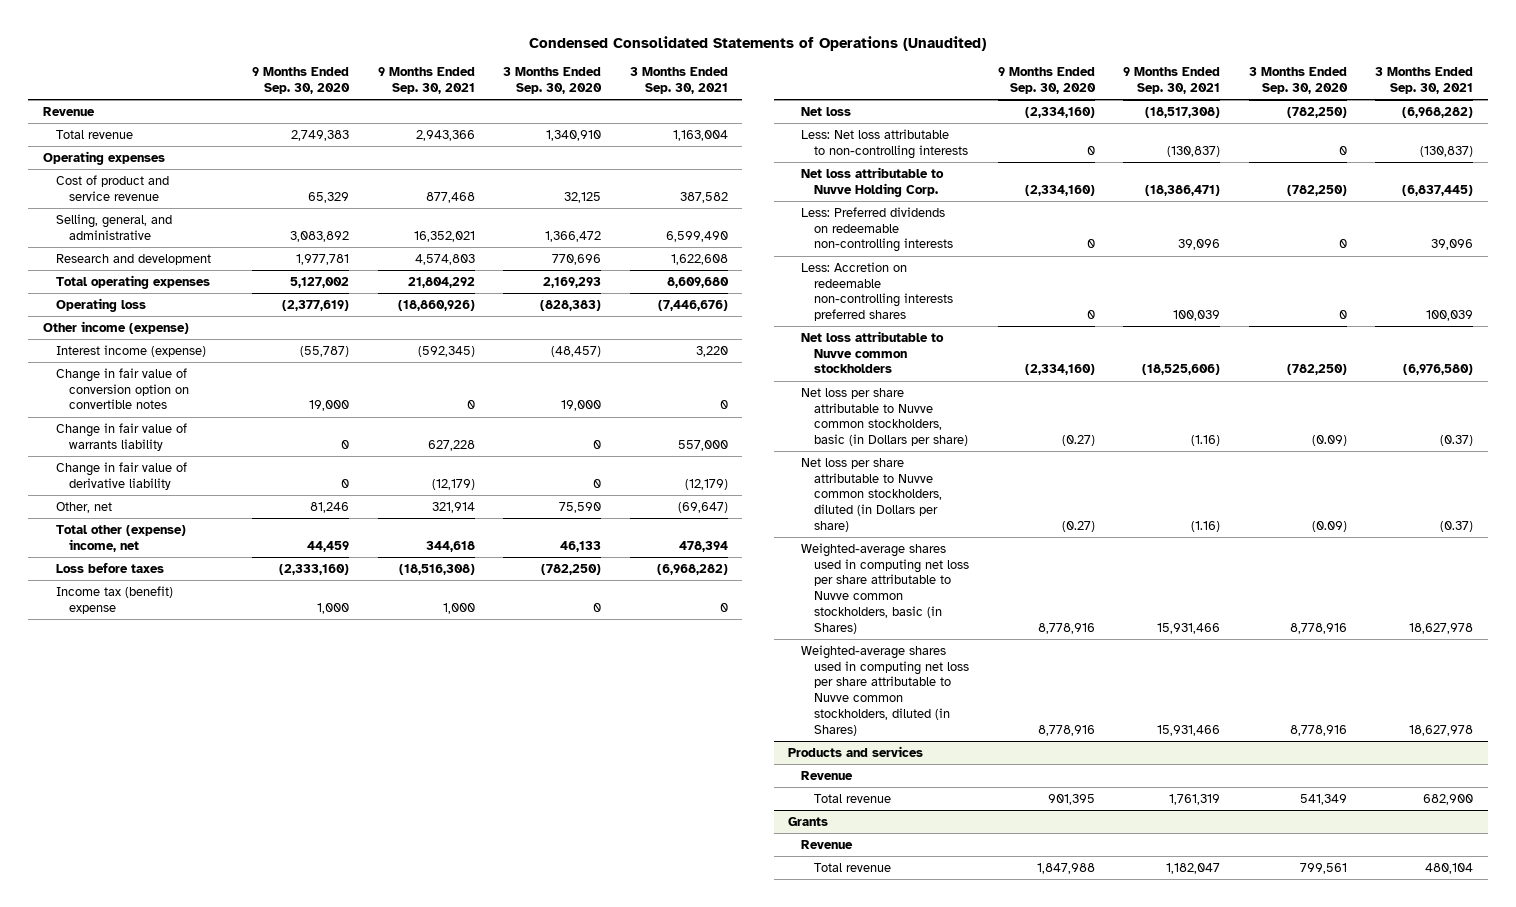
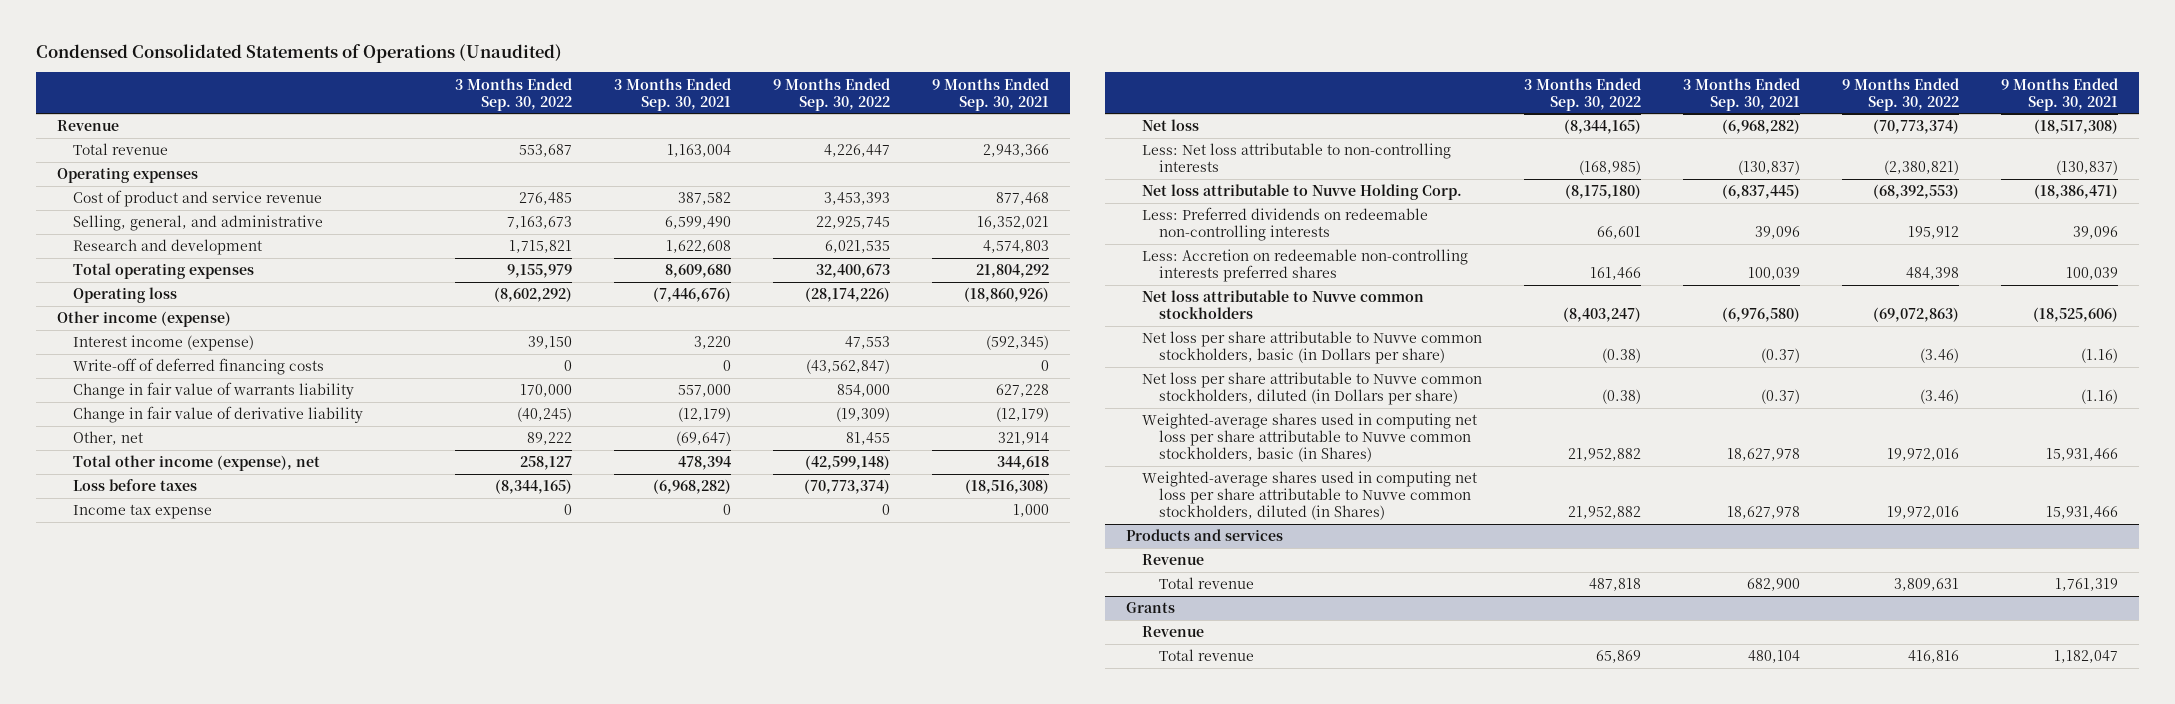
- | 9 Months Ended Sep. 30, 2020 | 9 Months Ended Sep. 30, 2021 | 3 Months Ended Sep. 30, 2020 | 3 Months Ended Sep. 30, 2021
+ | 3 Months Ended Sep. 30, 2022 | 3 Months Ended Sep. 30, 2021 | 9 Months Ended Sep. 30, 2022 | 9 Months Ended Sep. 30, 2021
- Change in fair value of conversion option on convertible notes | 19,000 | 0 | 19,000 | 0
+ Write-off of deferred financing costs | 0 | 0 | (43,562,847) | 0
- Total other (expense) income, net | 44,459 | 344,618 | 46,133 | 478,394
+ Total other income (expense), net | 258,127 | 478,394 | (42,599,148) | 344,618
- Income tax (benefit) expense | 1,000 | 1,000 | 0 | 0
+ Income tax expense | 0 | 0 | 0 | 1,000

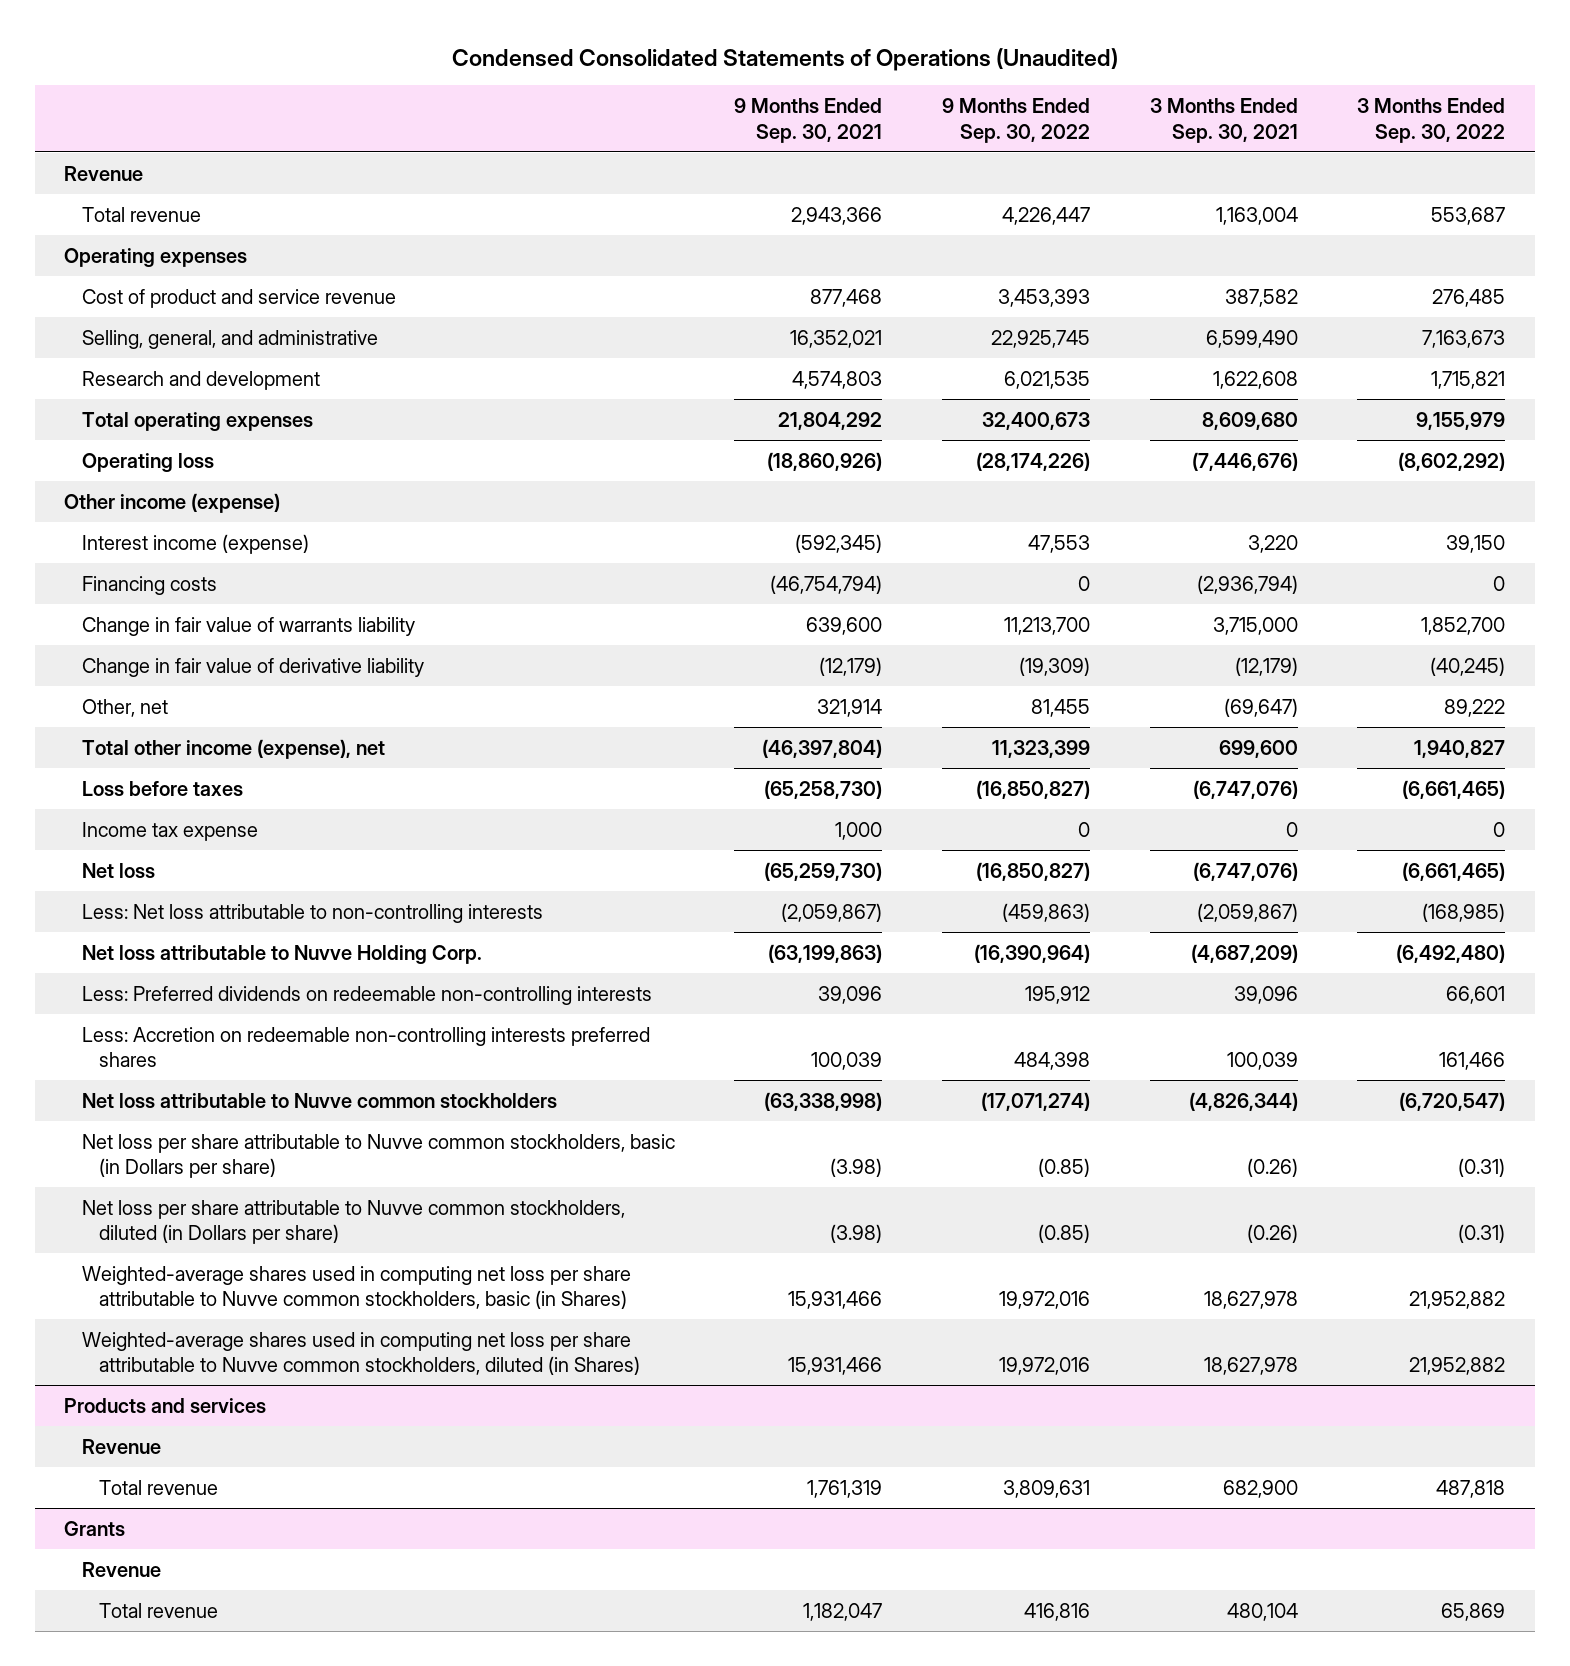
- | 3 Months Ended Sep. 30, 2022 | 3 Months Ended Sep. 30, 2021 | 9 Months Ended Sep. 30, 2022 | 9 Months Ended Sep. 30, 2021
+ | 9 Months Ended Sep. 30, 2021 | 9 Months Ended Sep. 30, 2022 | 3 Months Ended Sep. 30, 2021 | 3 Months Ended Sep. 30, 2022
- Write-off of deferred financing costs | 0 | 0 | (43,562,847) | 0
- Change in fair value of warrants liability | 170,000 | 557,000 | 854,000 | 627,228
+ Financing costs | (46,754,794) | 0 | (2,936,794) | 0
+ Change in fair value of warrants liability | 639,600 | 11,213,700 | 3,715,000 | 1,852,700
- Total other income (expense), net | 258,127 | 478,394 | (42,599,148) | 344,618
- Loss before taxes | (8,344,165) | (6,968,282) | (70,773,374) | (18,516,308)
+ Total other income (expense), net | (46,397,804) | 11,323,399 | 699,600 | 1,940,827
+ Loss before taxes | (65,258,730) | (16,850,827) | (6,747,076) | (6,661,465)
- Net loss | (8,344,165) | (6,968,282) | (70,773,374) | (18,517,308)
- Less: Net loss attributable to non-controlling interests | (168,985) | (130,837) | (2,380,821) | (130,837)
- Net loss attributable to Nuvve Holding Corp. | (8,175,180) | (6,837,445) | (68,392,553) | (18,386,471)
+ Net loss | (65,259,730) | (16,850,827) | (6,747,076) | (6,661,465)
+ Less: Net loss attributable to non-controlling interests | (2,059,867) | (459,863) | (2,059,867) | (168,985)
+ Net loss attributable to Nuvve Holding Corp. | (63,199,863) | (16,390,964) | (4,687,209) | (6,492,480)
- Net loss attributable to Nuvve common stockholders | (8,403,247) | (6,976,580) | (69,072,863) | (18,525,606)
- Net loss per share attributable to Nuvve common stockholders, basic (in Dollars per share) | (0.38) | (0.37) | (3.46) | (1.16)
- Net loss per share attributable to Nuvve common stockholders, diluted (in Dollars per share) | (0.38) | (0.37) | (3.46) | (1.16)
+ Net loss attributable to Nuvve common stockholders | (63,338,998) | (17,071,274) | (4,826,344) | (6,720,547)
+ Net loss per share attributable to Nuvve common stockholders, basic (in Dollars per share) | (3.98) | (0.85) | (0.26) | (0.31)
+ Net loss per share attributable to Nuvve common stockholders, diluted (in Dollars per share) | (3.98) | (0.85) | (0.26) | (0.31)

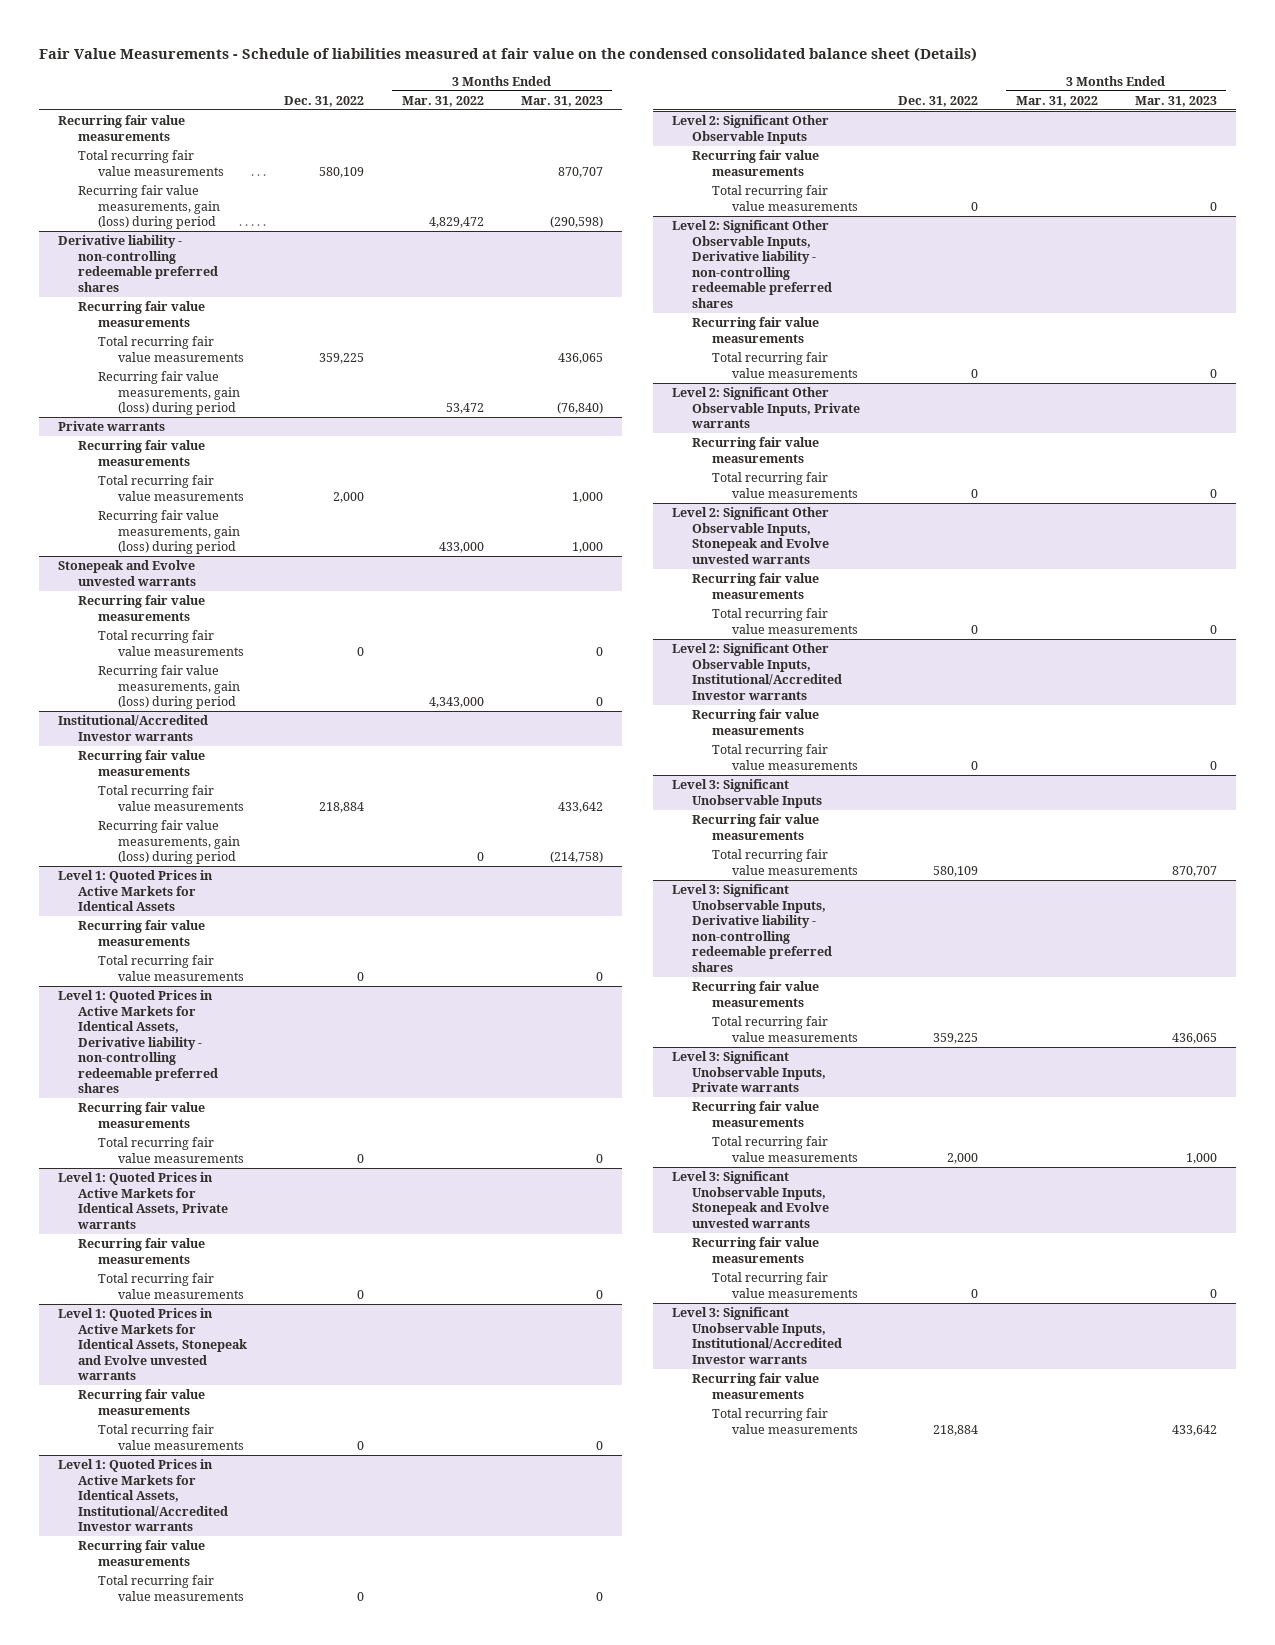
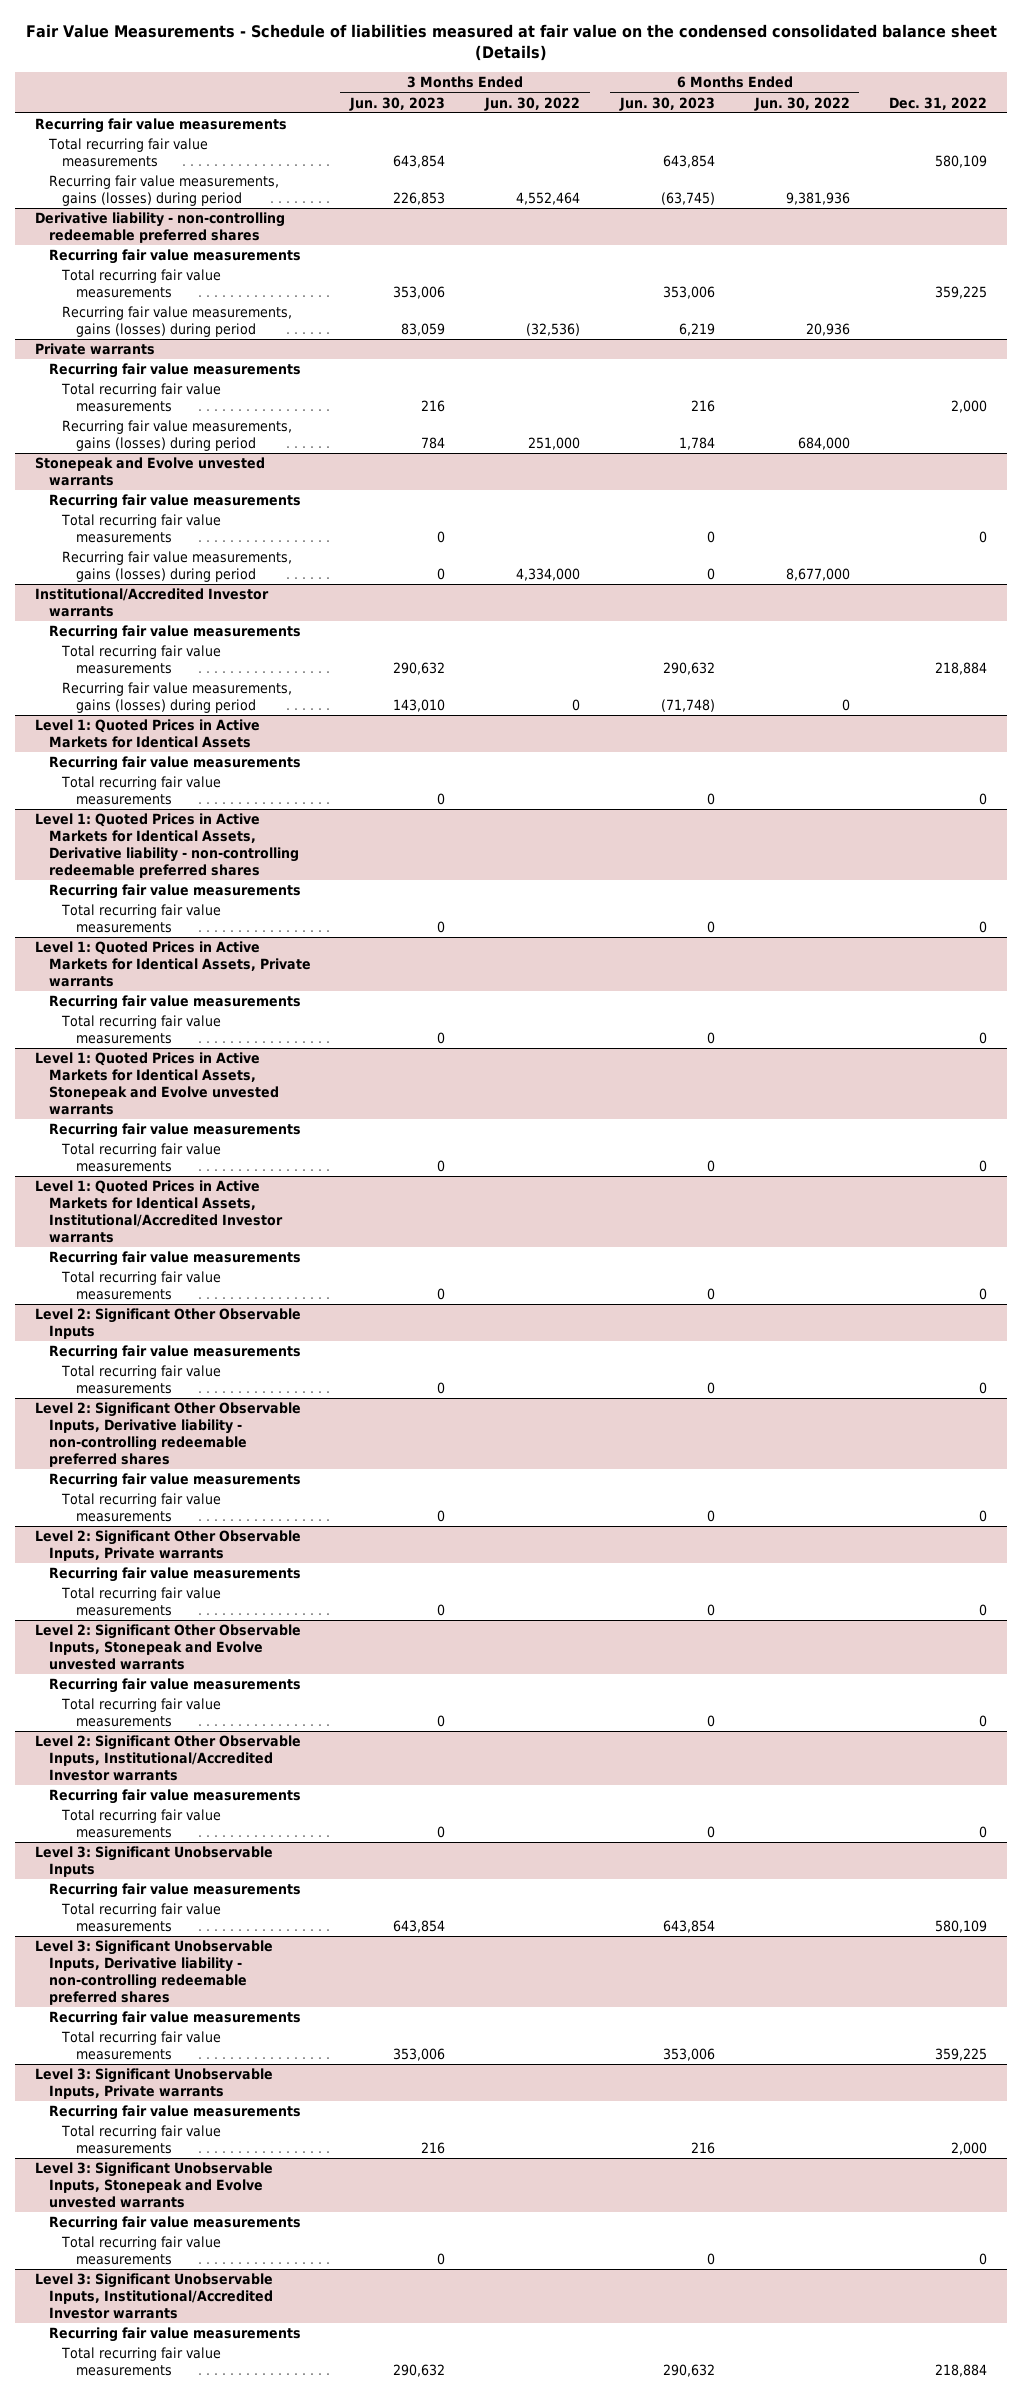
- | Dec. 31, 2022 | 3 Months Ended Mar. 31, 2022 | 3 Months Ended Mar. 31, 2023
+ | 3 Months Ended Jun. 30, 2023 | 3 Months Ended Jun. 30, 2022 | 6 Months Ended Jun. 30, 2023 | 6 Months Ended Jun. 30, 2022 | Dec. 31, 2022
- Recurring fair value measurements, gain (loss) during period | | 4,829,472 | (290,598)
+ Recurring fair value measurements, gains (losses) during period | 226,853 | 4,552,464 | (63,745) | 9,381,936 |
@ Derivative liability - non-controlling redeemable preferred shares
- Recurring fair value measurements, gain (loss) during period | | 53,472 | (76,840)
+ Recurring fair value measurements, gains (losses) during period | 83,059 | (32,536) | 6,219 | 20,936 |
@ Private warrants
- Recurring fair value measurements, gain (loss) during period | | 433,000 | 1,000
+ Recurring fair value measurements, gains (losses) during period | 784 | 251,000 | 1,784 | 684,000 |
@ Stonepeak and Evolve unvested warrants
- Recurring fair value measurements, gain (loss) during period | | 4,343,000 | 0
+ Recurring fair value measurements, gains (losses) during period | 0 | 4,334,000 | 0 | 8,677,000 |
@ Institutional/Accredited Investor warrants
- Recurring fair value measurements, gain (loss) during period | | 0 | (214,758)
+ Recurring fair value measurements, gains (losses) during period | 143,010 | 0 | (71,748) | 0 |

